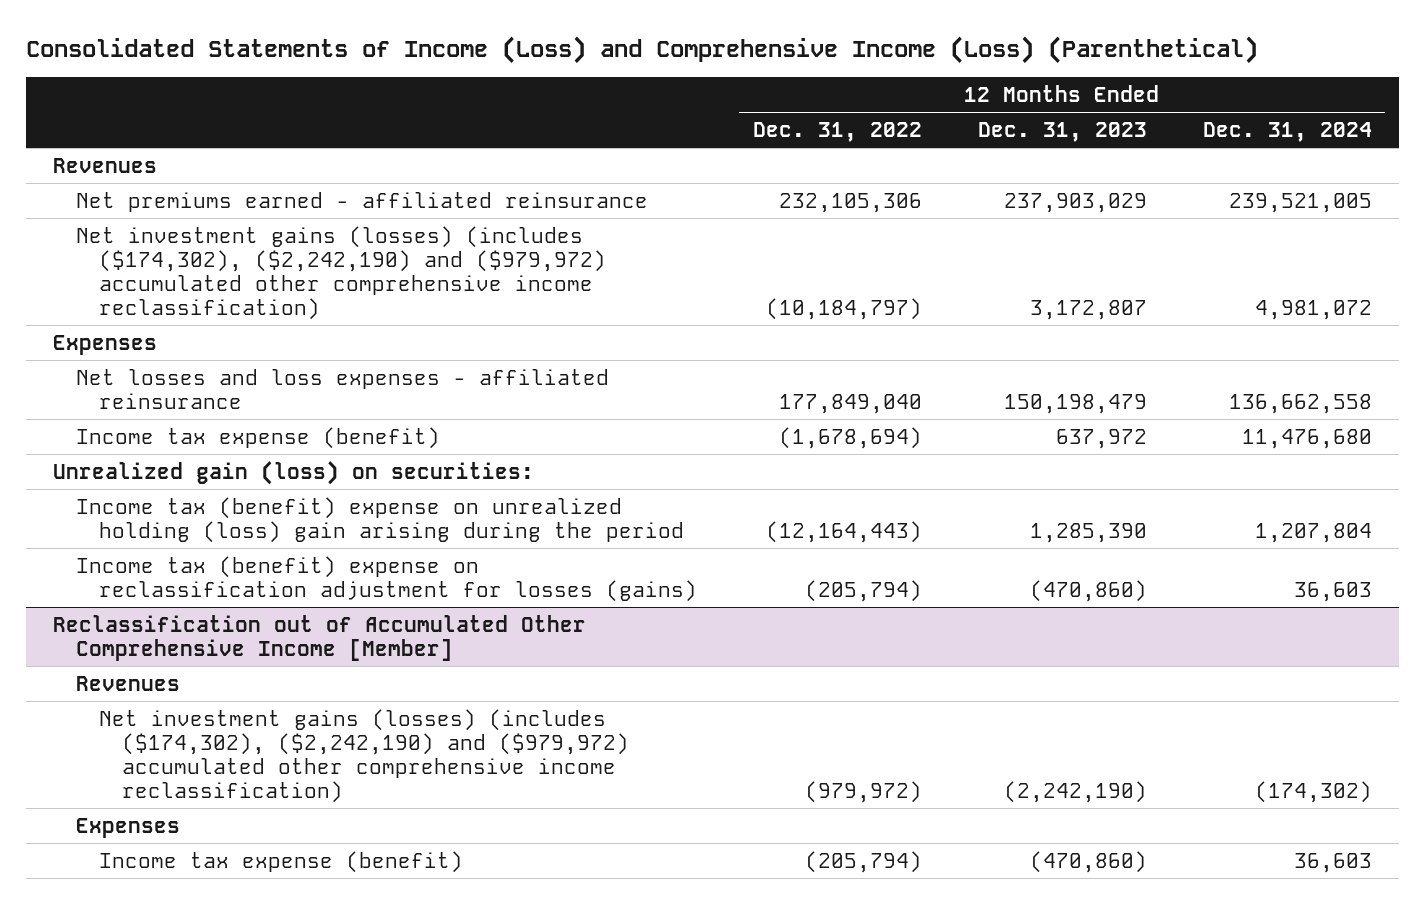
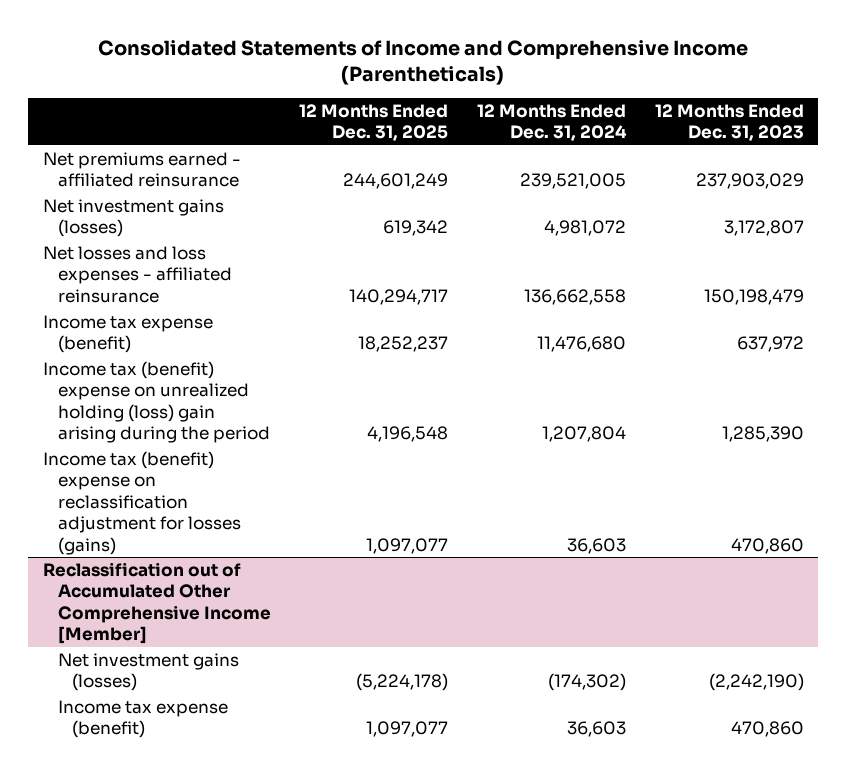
- Consolidated Statements of Income (Loss) and Comprehensive Income (Loss) (Parenthetical)
+ Consolidated Statements of Income and Comprehensive Income (Parentheticals)
- | 12 Months Ended Dec. 31, 2022 | 12 Months Ended Dec. 31, 2023 | 12 Months Ended Dec. 31, 2024
+ | 12 Months Ended Dec. 31, 2025 | 12 Months Ended Dec. 31, 2024 | 12 Months Ended Dec. 31, 2023
- Revenues
- Net investment gains (losses) (includes ($174,302), ($2,242,190) and ($979,972) accumulated other comprehensive income reclassification) | (10,184,797) | 3,172,807 | 4,981,072
- Expenses
+ Net investment gains (losses) | 619,342 | 4,981,072 | 3,172,807
- Unrealized gain (loss) on securities:
- Income tax (benefit) expense on reclassification adjustment for losses (gains) | (205,794) | (470,860) | 36,603
+ Income tax (benefit) expense on reclassification adjustment for losses (gains) | 1,097,077 | 36,603 | 470,860
@ Reclassification out of Accumulated Other Comprehensive Income [Member]
- Revenues
- Net investment gains (losses) (includes ($174,302), ($2,242,190) and ($979,972) accumulated other comprehensive income reclassification) | (979,972) | (2,242,190) | (174,302)
- Expenses
- Income tax expense (benefit) | (205,794) | (470,860) | 36,603
+ Net investment gains (losses) | (5,224,178) | (174,302) | (2,242,190)
+ Income tax expense (benefit) | 1,097,077 | 36,603 | 470,860

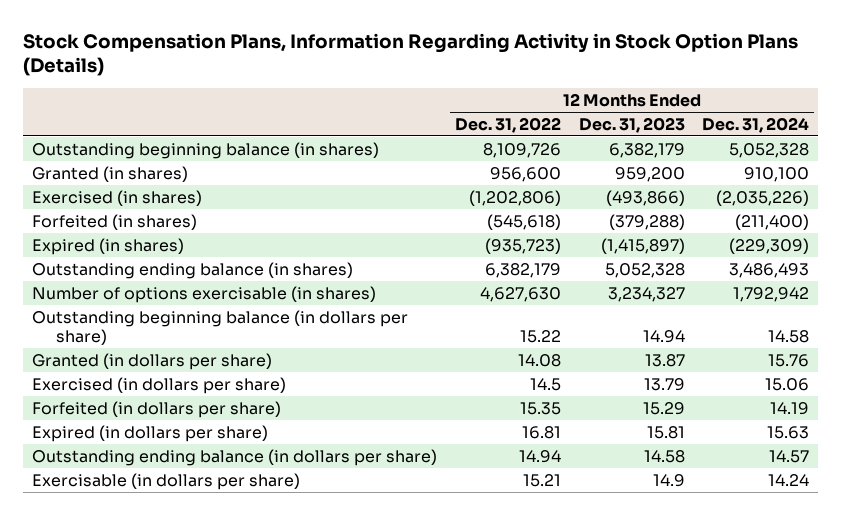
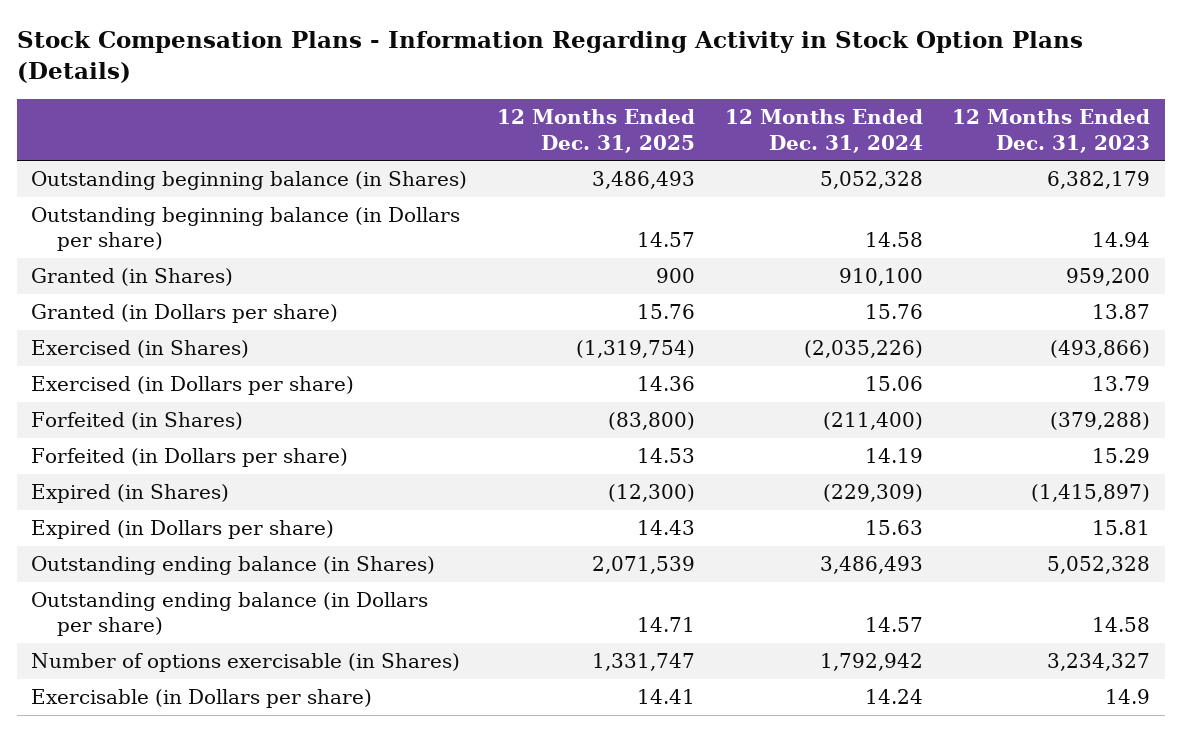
- Stock Compensation Plans, Information Regarding Activity in Stock Option Plans (Details)
+ Stock Compensation Plans - Information Regarding Activity in Stock Option Plans (Details)
- | 12 Months Ended Dec. 31, 2022 | 12 Months Ended Dec. 31, 2023 | 12 Months Ended Dec. 31, 2024
+ | 12 Months Ended Dec. 31, 2025 | 12 Months Ended Dec. 31, 2024 | 12 Months Ended Dec. 31, 2023
- Outstanding beginning balance (in shares) | 8,109,726 | 6,382,179 | 5,052,328
- Granted (in shares) | 956,600 | 959,200 | 910,100
- Exercised (in shares) | (1,202,806) | (493,866) | (2,035,226)
- Forfeited (in shares) | (545,618) | (379,288) | (211,400)
- Expired (in shares) | (935,723) | (1,415,897) | (229,309)
- Outstanding ending balance (in shares) | 6,382,179 | 5,052,328 | 3,486,493
- Number of options exercisable (in shares) | 4,627,630 | 3,234,327 | 1,792,942
- Outstanding beginning balance (in dollars per share) | 15.22 | 14.94 | 14.58
- Granted (in dollars per share) | 14.08 | 13.87 | 15.76
- Exercised (in dollars per share) | 14.5 | 13.79 | 15.06
- Forfeited (in dollars per share) | 15.35 | 15.29 | 14.19
- Expired (in dollars per share) | 16.81 | 15.81 | 15.63
- Outstanding ending balance (in dollars per share) | 14.94 | 14.58 | 14.57
- Exercisable (in dollars per share) | 15.21 | 14.9 | 14.24
+ Outstanding beginning balance (in Shares) | 3,486,493 | 5,052,328 | 6,382,179
+ Outstanding beginning balance (in Dollars per share) | 14.57 | 14.58 | 14.94
+ Granted (in Shares) | 900 | 910,100 | 959,200
+ Granted (in Dollars per share) | 15.76 | 15.76 | 13.87
+ Exercised (in Shares) | (1,319,754) | (2,035,226) | (493,866)
+ Exercised (in Dollars per share) | 14.36 | 15.06 | 13.79
+ Forfeited (in Shares) | (83,800) | (211,400) | (379,288)
+ Forfeited (in Dollars per share) | 14.53 | 14.19 | 15.29
+ Expired (in Shares) | (12,300) | (229,309) | (1,415,897)
+ Expired (in Dollars per share) | 14.43 | 15.63 | 15.81
+ Outstanding ending balance (in Shares) | 2,071,539 | 3,486,493 | 5,052,328
+ Outstanding ending balance (in Dollars per share) | 14.71 | 14.57 | 14.58
+ Number of options exercisable (in Shares) | 1,331,747 | 1,792,942 | 3,234,327
+ Exercisable (in Dollars per share) | 14.41 | 14.24 | 14.9

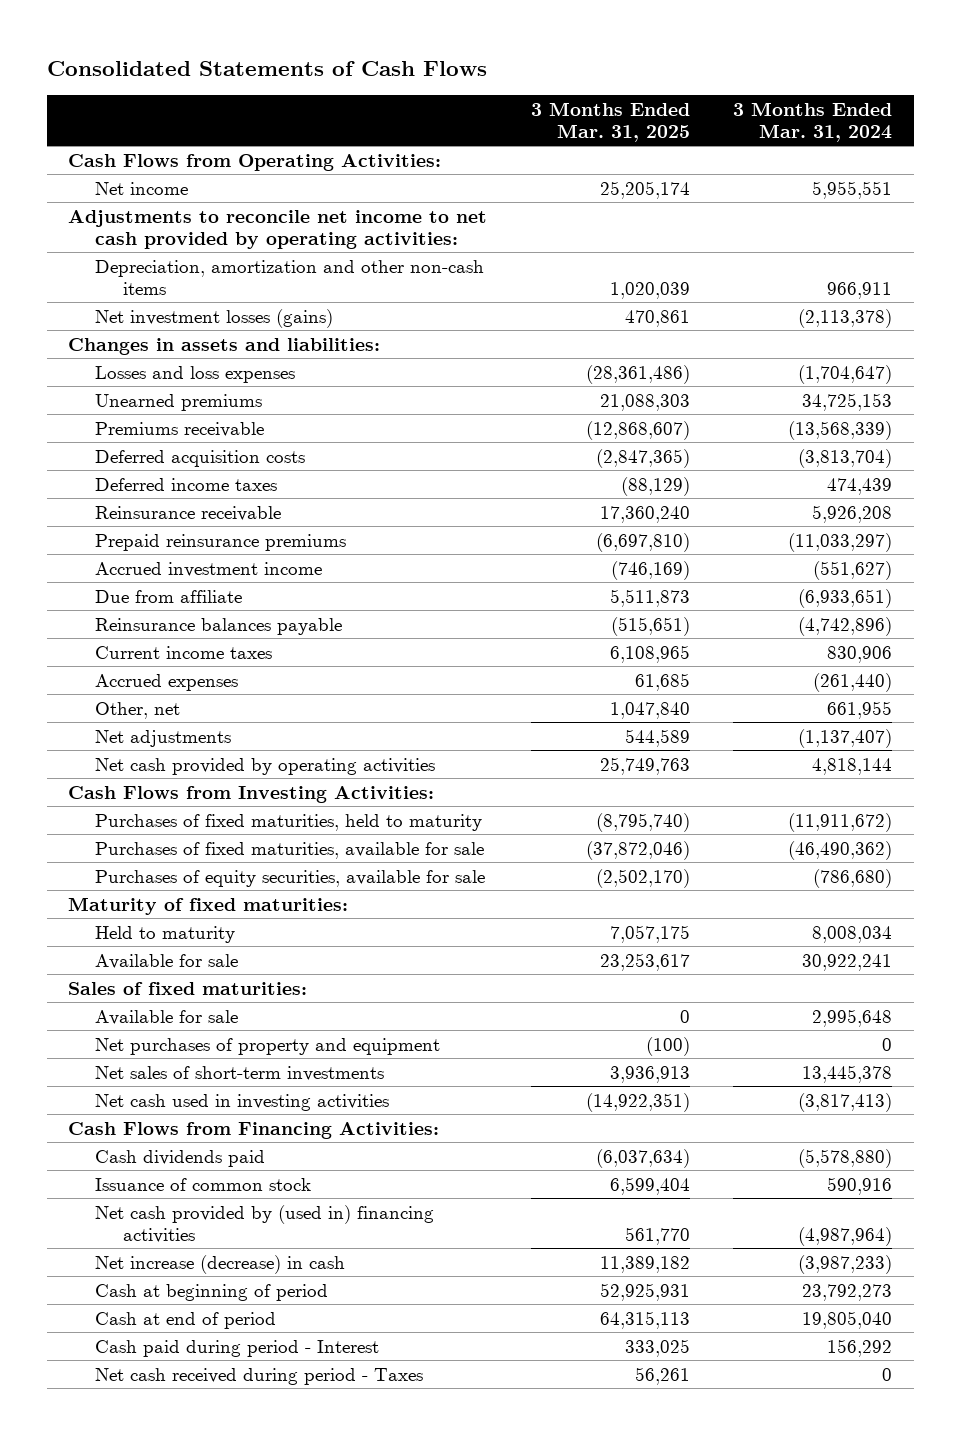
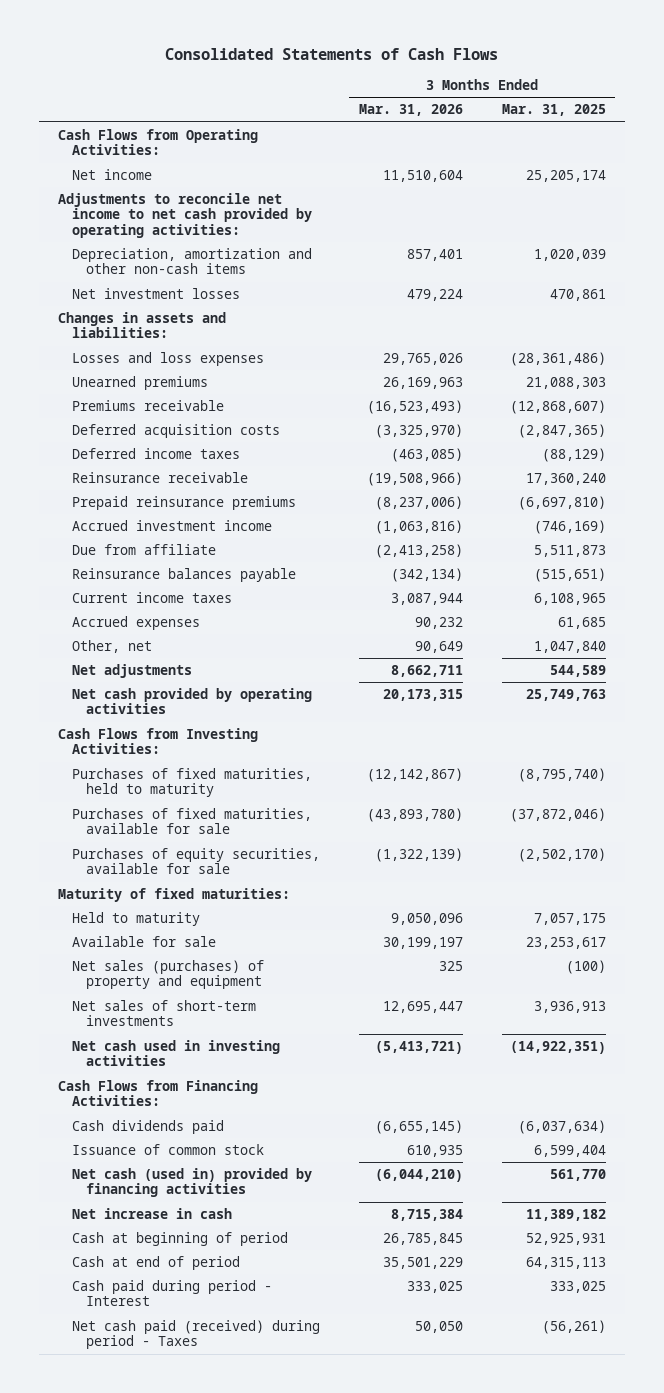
- | 3 Months Ended Mar. 31, 2025 | 3 Months Ended Mar. 31, 2024
+ | 3 Months Ended Mar. 31, 2026 | 3 Months Ended Mar. 31, 2025
- Net investment losses (gains) | 470,861 | (2,113,378)
+ Net investment losses | 479,224 | 470,861
- Sales of fixed maturities:
- Available for sale | 0 | 2,995,648
- Net purchases of property and equipment | (100) | 0
+ Net sales (purchases) of property and equipment | 325 | (100)
- Net cash provided by (used in) financing activities | 561,770 | (4,987,964)
- Net increase (decrease) in cash | 11,389,182 | (3,987,233)
+ Net cash (used in) provided by financing activities | (6,044,210) | 561,770
+ Net increase in cash | 8,715,384 | 11,389,182
- Net cash received during period - Taxes | 56,261 | 0
+ Net cash paid (received) during period - Taxes | 50,050 | (56,261)

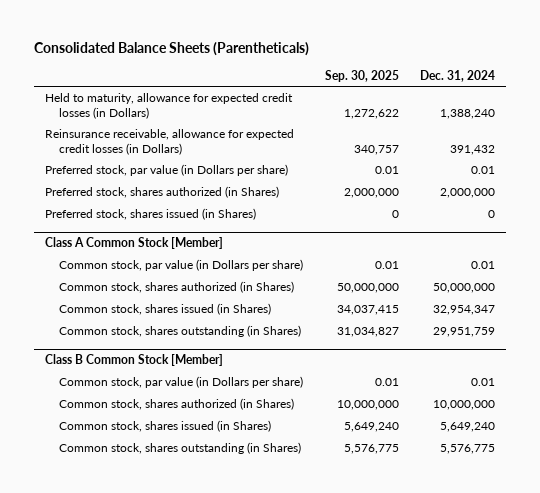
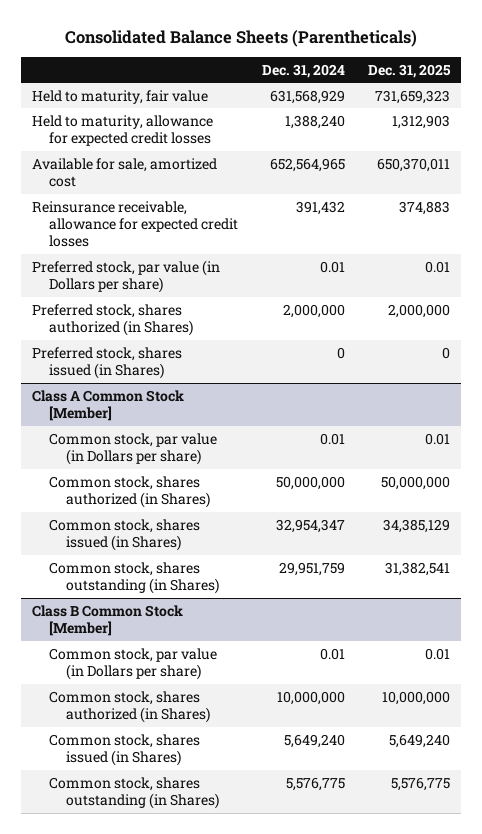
- | Sep. 30, 2025 | Dec. 31, 2024
+ | Dec. 31, 2024 | Dec. 31, 2025
- Held to maturity, allowance for expected credit losses (in Dollars) | 1,272,622 | 1,388,240
- Reinsurance receivable, allowance for expected credit losses (in Dollars) | 340,757 | 391,432
+ Held to maturity, fair value | 631,568,929 | 731,659,323
+ Held to maturity, allowance for expected credit losses | 1,388,240 | 1,312,903
+ Available for sale, amortized cost | 652,564,965 | 650,370,011
+ Reinsurance receivable, allowance for expected credit losses | 391,432 | 374,883

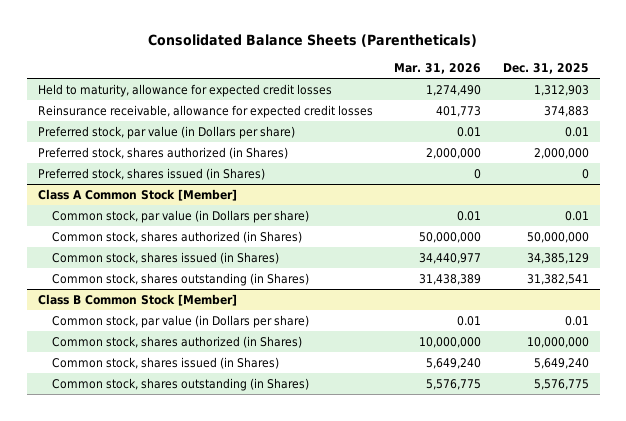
- | Dec. 31, 2024 | Dec. 31, 2025
+ | Mar. 31, 2026 | Dec. 31, 2025
- Held to maturity, fair value | 631,568,929 | 731,659,323
- Available for sale, amortized cost | 652,564,965 | 650,370,011

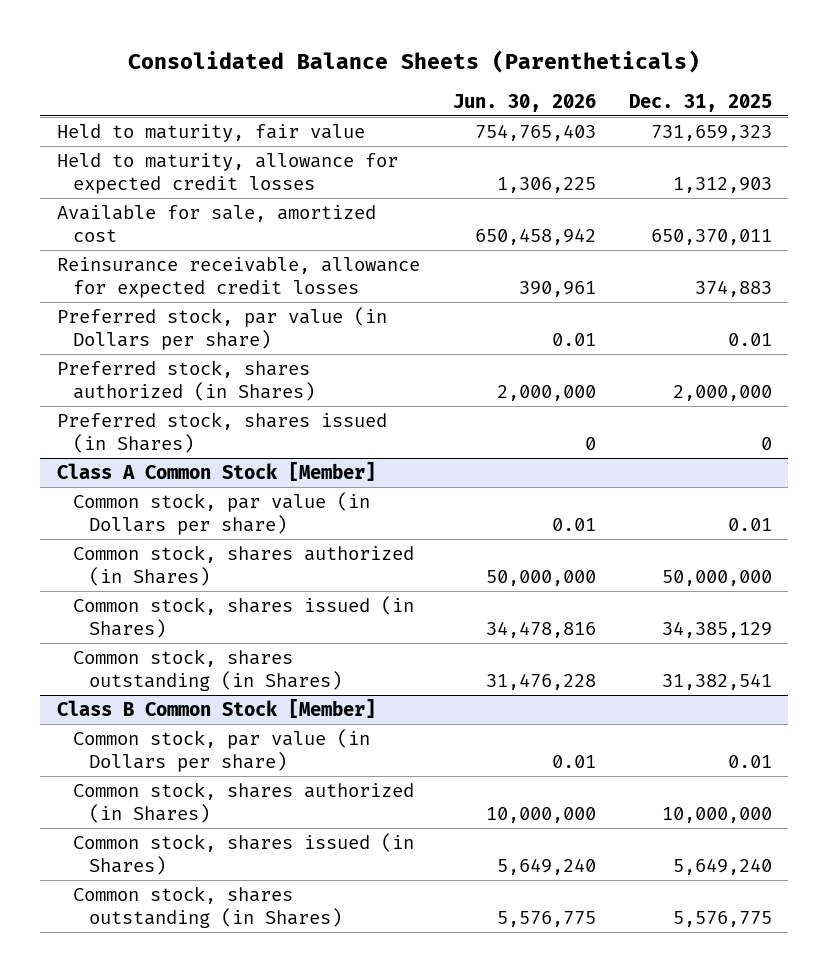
- | Mar. 31, 2026 | Dec. 31, 2025
+ | Jun. 30, 2026 | Dec. 31, 2025
+ Held to maturity, fair value | 754,765,403 | 731,659,323
+ Available for sale, amortized cost | 650,458,942 | 650,370,011

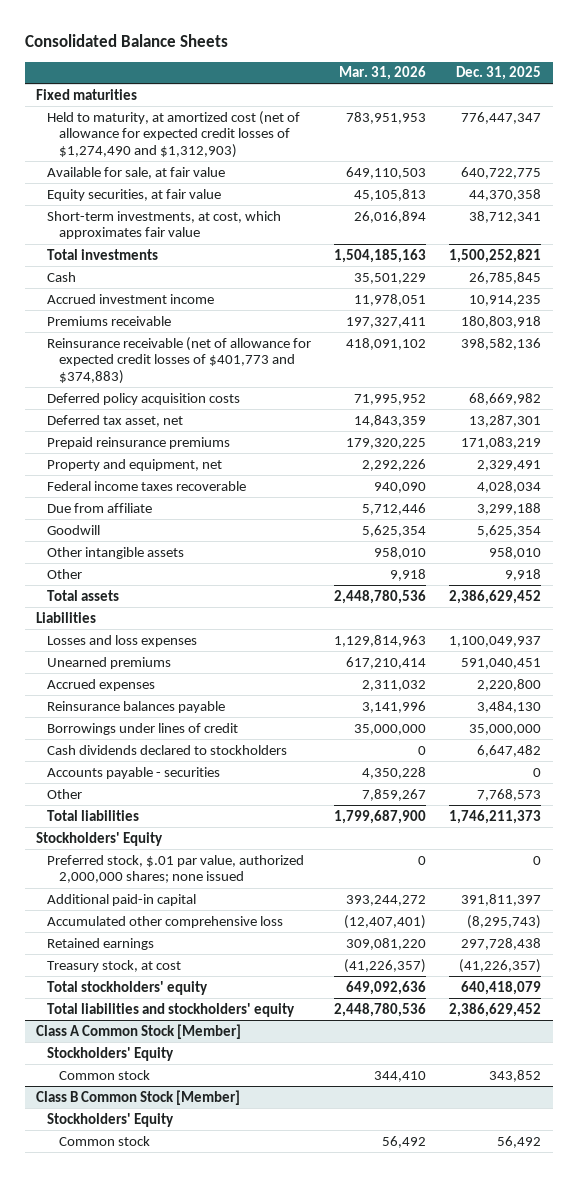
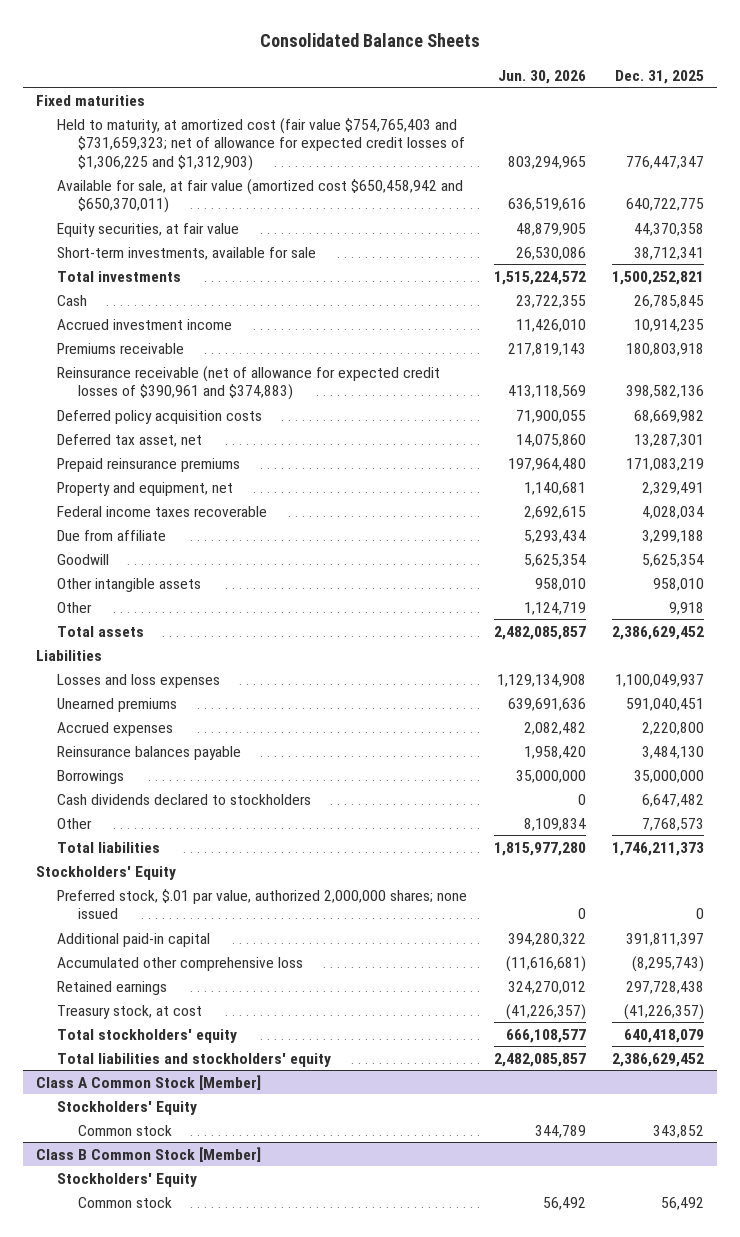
- | Mar. 31, 2026 | Dec. 31, 2025
+ | Jun. 30, 2026 | Dec. 31, 2025
- Held to maturity, at amortized cost (net of allowance for expected credit losses of $1,274,490 and $1,312,903) | 783,951,953 | 776,447,347
- Available for sale, at fair value | 649,110,503 | 640,722,775
+ Held to maturity, at amortized cost (fair value $754,765,403 and $731,659,323; net of allowance for expected credit losses of $1,306,225 and $1,312,903) | 803,294,965 | 776,447,347
+ Available for sale, at fair value (amortized cost $650,458,942 and $650,370,011) | 636,519,616 | 640,722,775
- Short-term investments, at cost, which approximates fair value | 26,016,894 | 38,712,341
+ Short-term investments, available for sale | 26,530,086 | 38,712,341
- Reinsurance receivable (net of allowance for expected credit losses of $401,773 and $374,883) | 418,091,102 | 398,582,136
+ Reinsurance receivable (net of allowance for expected credit losses of $390,961 and $374,883) | 413,118,569 | 398,582,136
- Borrowings under lines of credit | 35,000,000 | 35,000,000
+ Borrowings | 35,000,000 | 35,000,000
- Accounts payable - securities | 4,350,228 | 0

